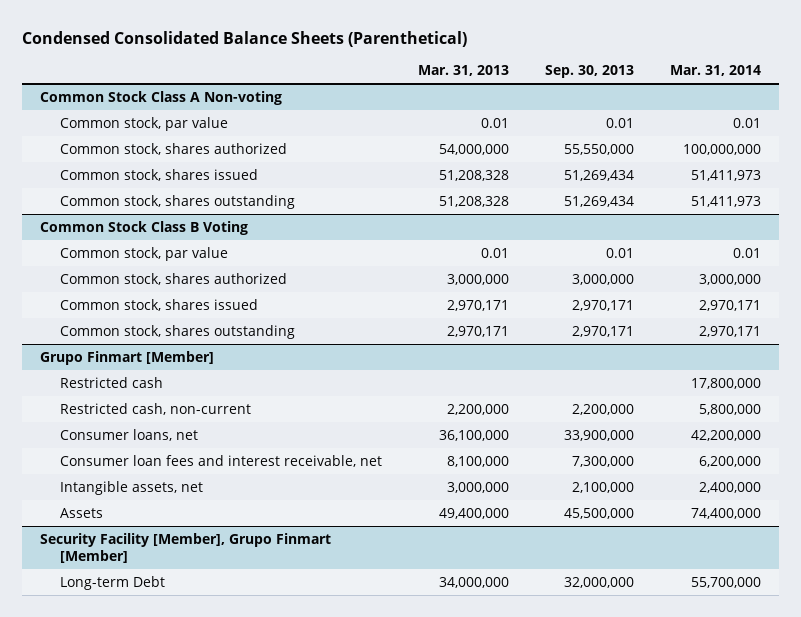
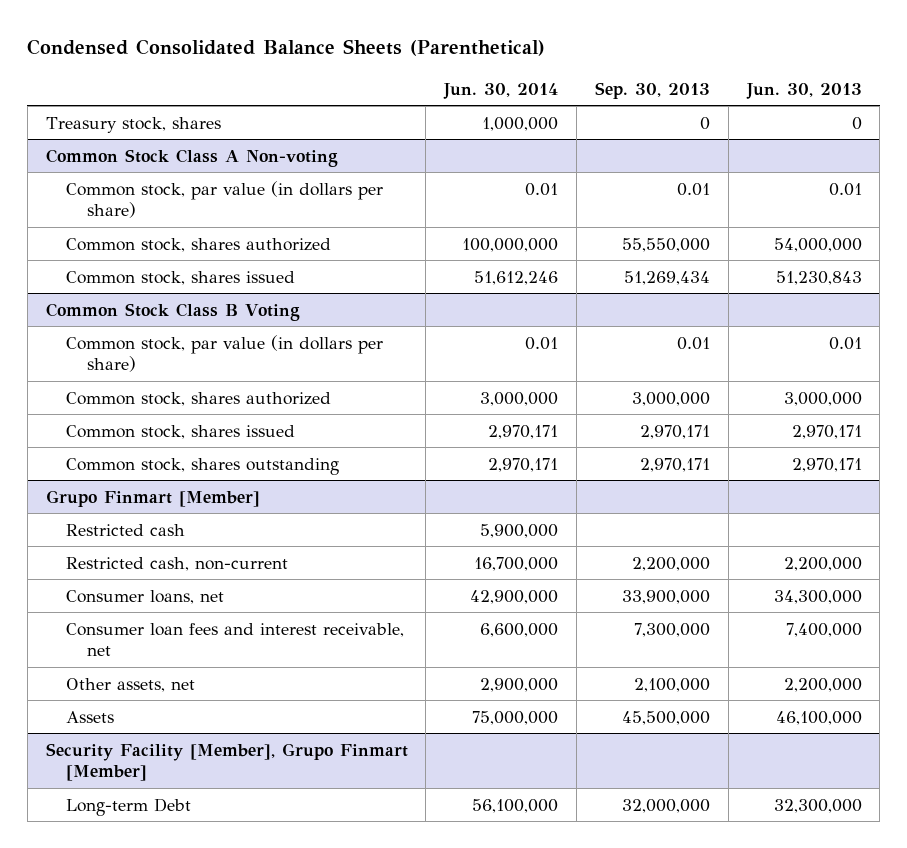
- | Mar. 31, 2013 | Sep. 30, 2013 | Mar. 31, 2014
+ | Jun. 30, 2014 | Sep. 30, 2013 | Jun. 30, 2013
+ Treasury stock, shares | 1,000,000 | 0 | 0
@ Common Stock Class A Non-voting
- Common stock, par value | 0.01 | 0.01 | 0.01
+ Common stock, par value (in dollars per share) | 0.01 | 0.01 | 0.01
- Common stock, shares outstanding | 51,208,328 | 51,269,434 | 51,411,973
@ Common Stock Class B Voting
- Common stock, par value | 0.01 | 0.01 | 0.01
+ Common stock, par value (in dollars per share) | 0.01 | 0.01 | 0.01
@ Grupo Finmart [Member]
- Intangible assets, net | 3,000,000 | 2,100,000 | 2,400,000
+ Other assets, net | 2,900,000 | 2,100,000 | 2,200,000

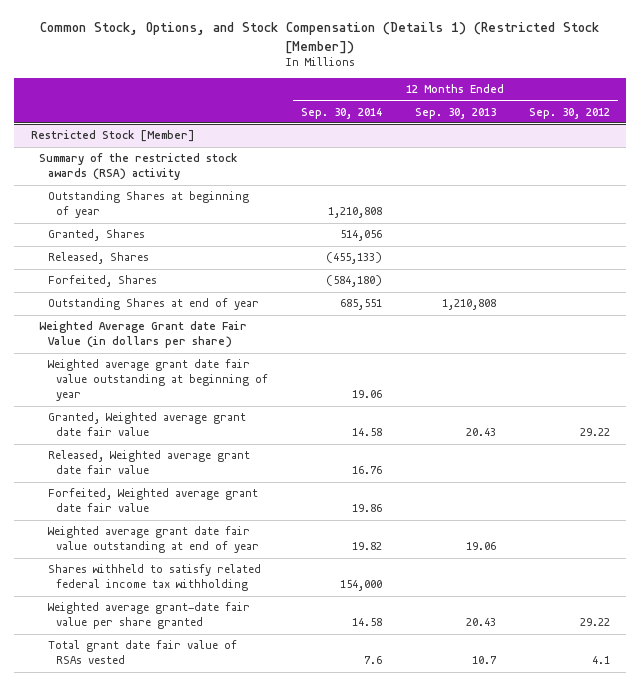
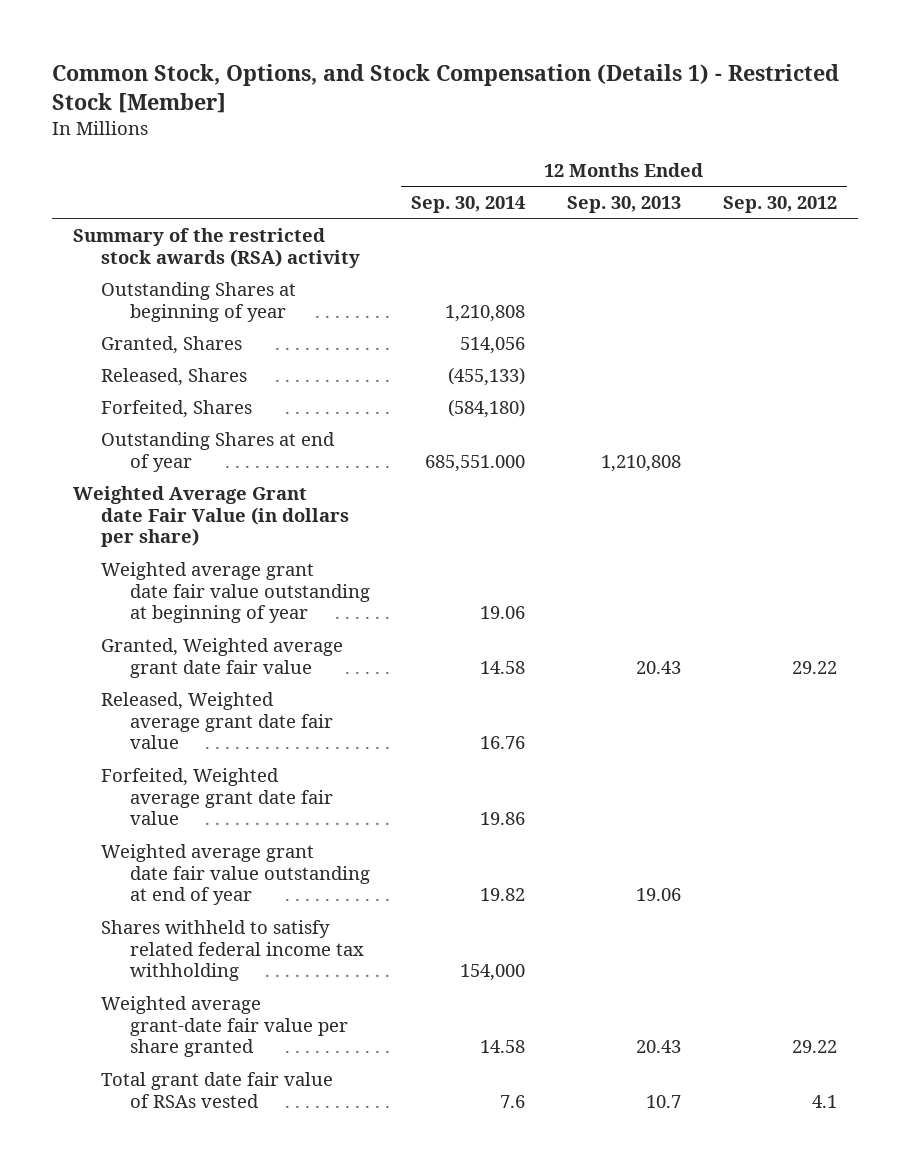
- Common Stock, Options, and Stock Compensation (Details 1) (Restricted Stock [Member])
+ Common Stock, Options, and Stock Compensation (Details 1) - Restricted Stock [Member]
- Restricted Stock [Member]
- Outstanding Shares at end of year | 685,551 | 1,210,808 |
+ Outstanding Shares at end of year | 685,551.000 | 1,210,808 |

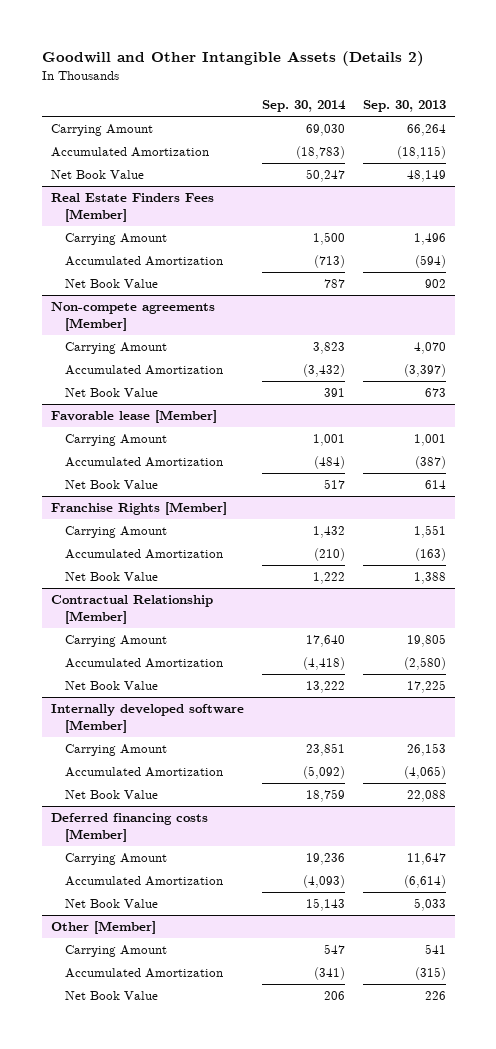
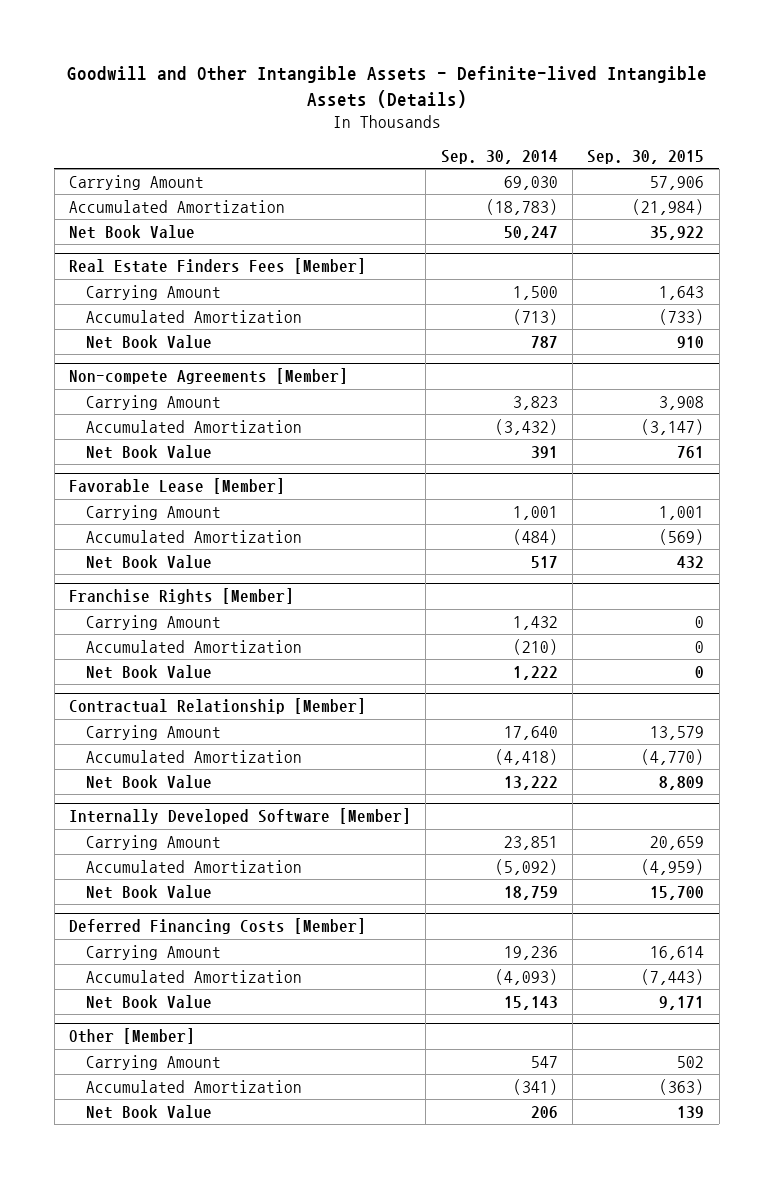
- Goodwill and Other Intangible Assets (Details 2)
+ Goodwill and Other Intangible Assets - Definite-lived Intangible Assets (Details)
- | Sep. 30, 2014 | Sep. 30, 2013
+ | Sep. 30, 2014 | Sep. 30, 2015
- Non-compete agreements [Member]
+ Non-compete Agreements [Member]
- Favorable lease [Member]
+ Favorable Lease [Member]
- Internally developed software [Member]
+ Internally Developed Software [Member]
- Deferred financing costs [Member]
+ Deferred Financing Costs [Member]

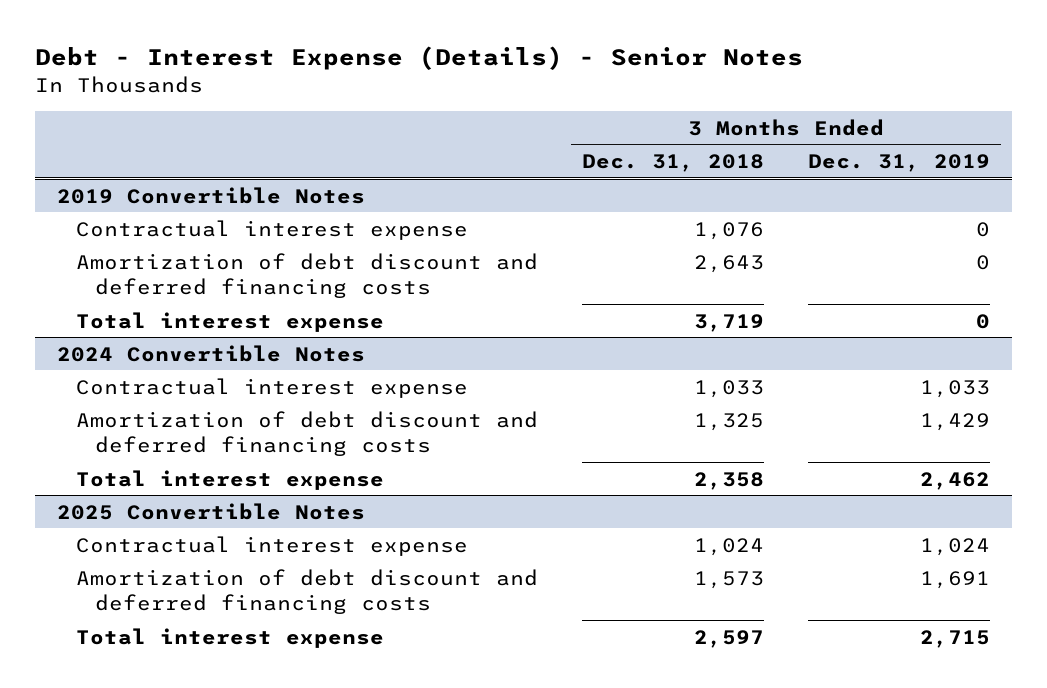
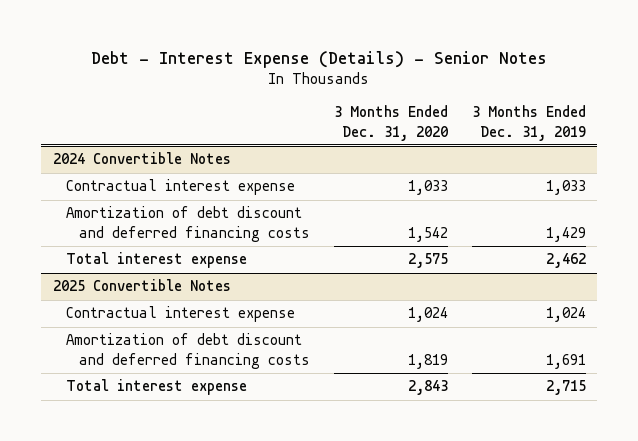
- | 3 Months Ended Dec. 31, 2018 | 3 Months Ended Dec. 31, 2019
+ | 3 Months Ended Dec. 31, 2020 | 3 Months Ended Dec. 31, 2019
- 2019 Convertible Notes
- Contractual interest expense | 1,076 | 0
- Amortization of debt discount and deferred financing costs | 2,643 | 0
- Total interest expense | 3,719 | 0

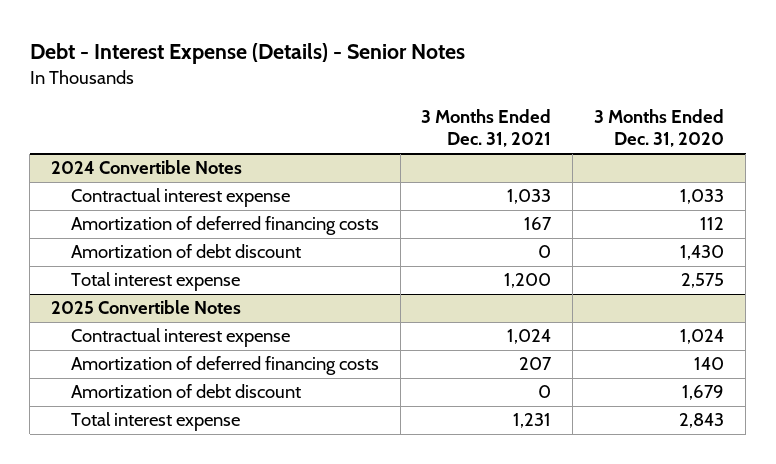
- | 3 Months Ended Dec. 31, 2020 | 3 Months Ended Dec. 31, 2019
+ | 3 Months Ended Dec. 31, 2021 | 3 Months Ended Dec. 31, 2020
@ 2024 Convertible Notes
- Amortization of debt discount and deferred financing costs | 1,542 | 1,429
+ Amortization of deferred financing costs | 167 | 112
+ Amortization of debt discount | 0 | 1,430
@ 2025 Convertible Notes
- Amortization of debt discount and deferred financing costs | 1,819 | 1,691
+ Amortization of deferred financing costs | 207 | 140
+ Amortization of debt discount | 0 | 1,679

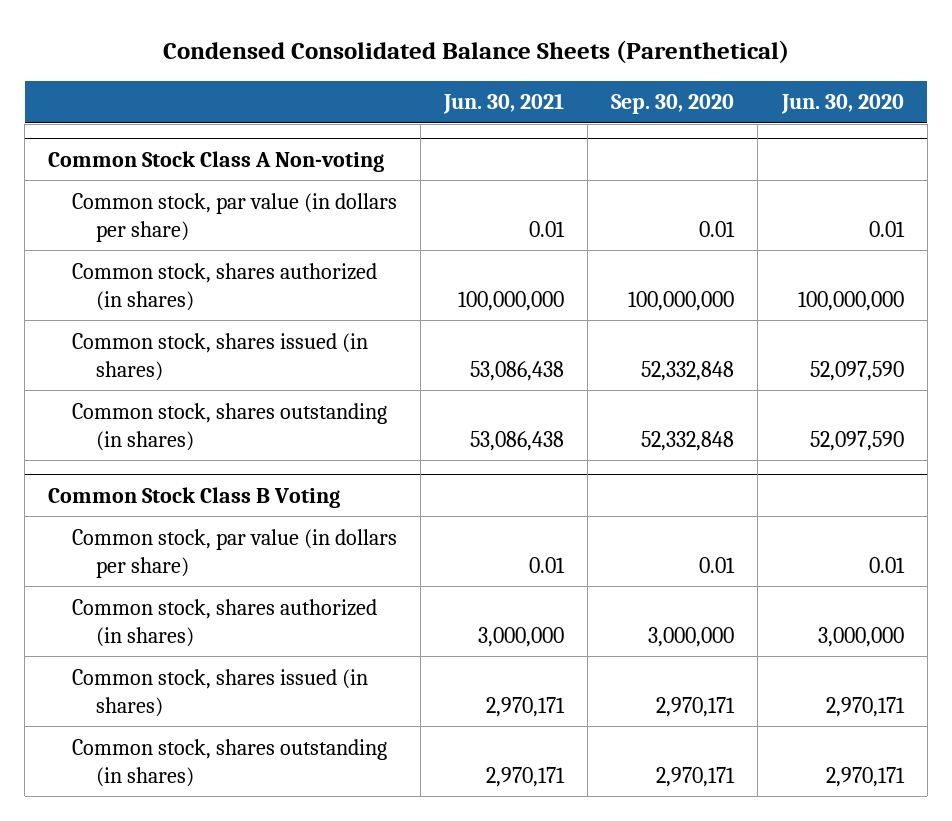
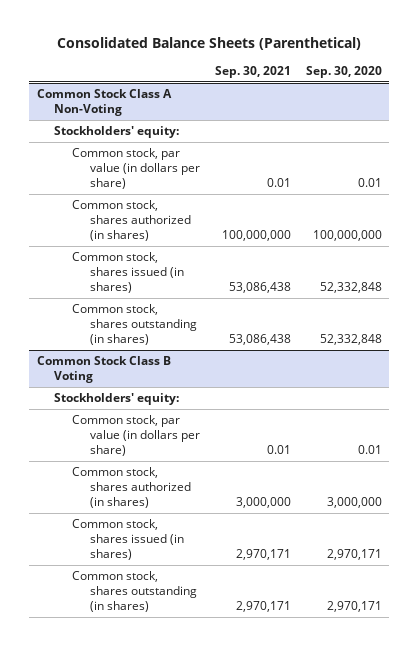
- Condensed Consolidated Balance Sheets (Parenthetical)
+ Consolidated Balance Sheets (Parenthetical)
- | Jun. 30, 2021 | Sep. 30, 2020 | Jun. 30, 2020
+ | Sep. 30, 2021 | Sep. 30, 2020
- Common Stock Class A Non-voting
+ Common Stock Class A Non-Voting
+ Stockholders' equity:
@ Common Stock Class B Voting
+ Stockholders' equity:

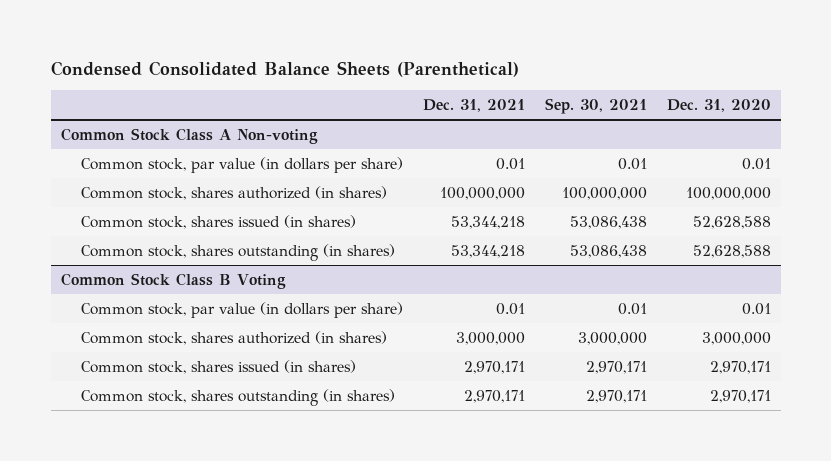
- Consolidated Balance Sheets (Parenthetical)
+ Condensed Consolidated Balance Sheets (Parenthetical)
- | Sep. 30, 2021 | Sep. 30, 2020
+ | Dec. 31, 2021 | Sep. 30, 2021 | Dec. 31, 2020
- Common Stock Class A Non-Voting
- Stockholders' equity:
+ Common Stock Class A Non-voting
@ Common Stock Class B Voting
- Stockholders' equity:

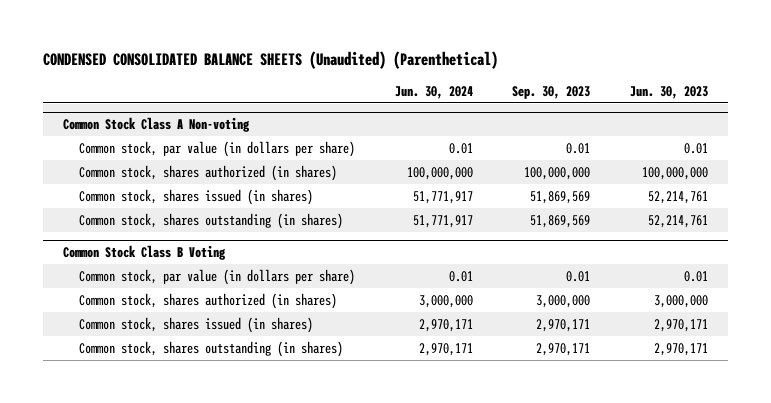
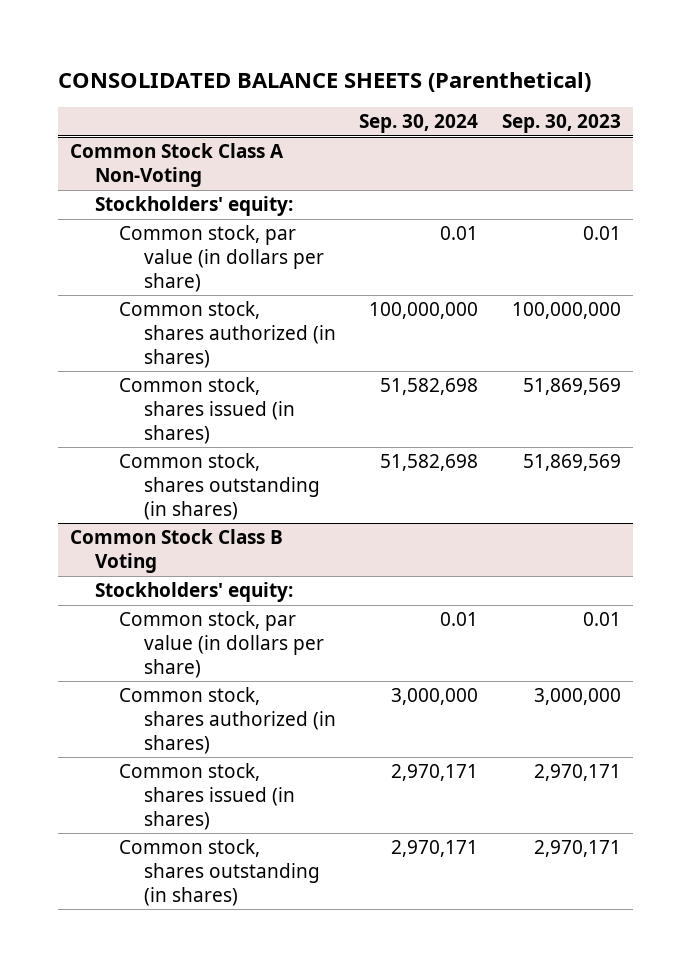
- CONDENSED CONSOLIDATED BALANCE SHEETS (Unaudited) (Parenthetical)
+ CONSOLIDATED BALANCE SHEETS (Parenthetical)
- | Jun. 30, 2024 | Sep. 30, 2023 | Jun. 30, 2023
+ | Sep. 30, 2024 | Sep. 30, 2023
- Common Stock Class A Non-voting
+ Common Stock Class A Non-Voting
+ Stockholders' equity:
@ Common Stock Class B Voting
+ Stockholders' equity:

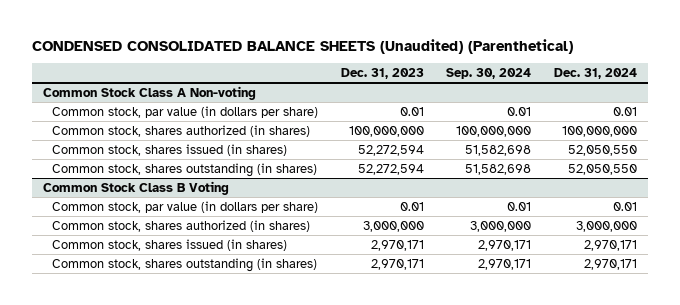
- CONSOLIDATED BALANCE SHEETS (Parenthetical)
+ CONDENSED CONSOLIDATED BALANCE SHEETS (Unaudited) (Parenthetical)
- | Sep. 30, 2024 | Sep. 30, 2023
+ | Dec. 31, 2023 | Sep. 30, 2024 | Dec. 31, 2024
- Common Stock Class A Non-Voting
- Stockholders' equity:
+ Common Stock Class A Non-voting
@ Common Stock Class B Voting
- Stockholders' equity:

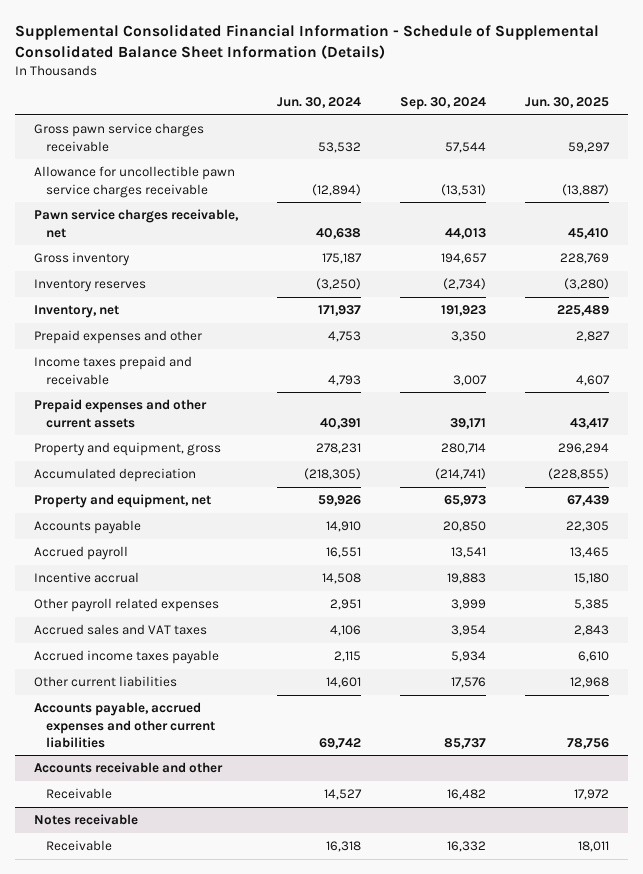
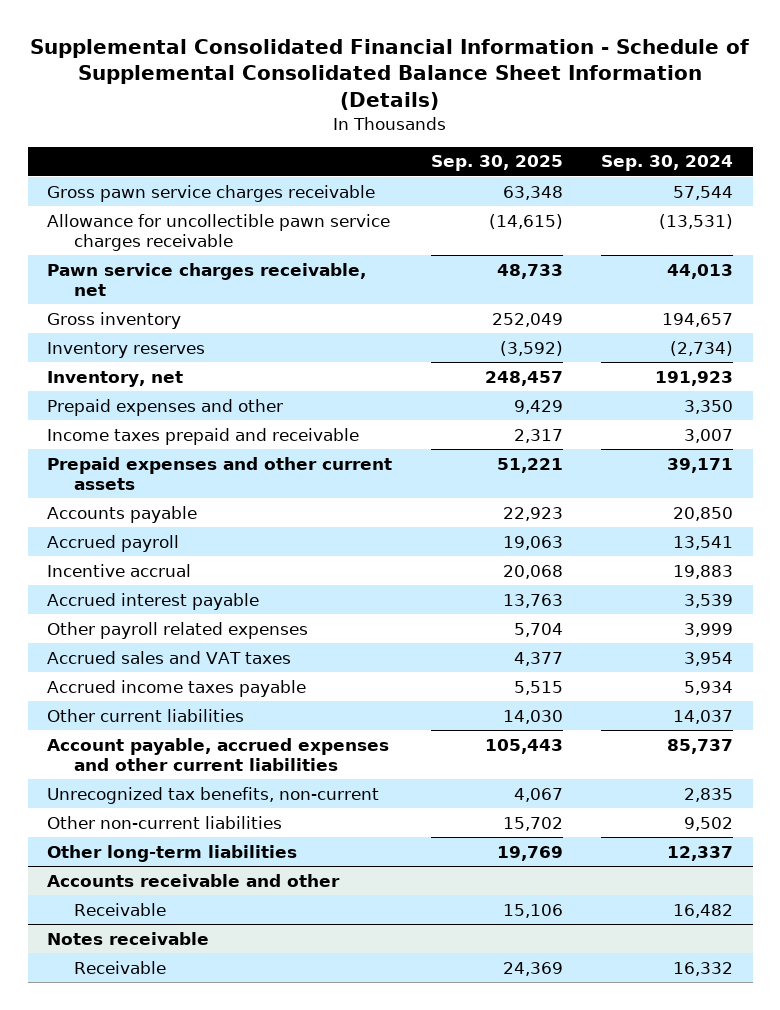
- | Jun. 30, 2024 | Sep. 30, 2024 | Jun. 30, 2025
+ | Sep. 30, 2025 | Sep. 30, 2024
- Property and equipment, gross | 278,231 | 280,714 | 296,294
- Accumulated depreciation | (218,305) | (214,741) | (228,855)
- Property and equipment, net | 59,926 | 65,973 | 67,439
+ Accrued interest payable | 13,763 | 3,539
- Other current liabilities | 14,601 | 17,576 | 12,968
- Accounts payable, accrued expenses and other current liabilities | 69,742 | 85,737 | 78,756
+ Other current liabilities | 14,030 | 14,037
+ Account payable, accrued expenses and other current liabilities | 105,443 | 85,737
+ Unrecognized tax benefits, non-current | 4,067 | 2,835
+ Other non-current liabilities | 15,702 | 9,502
+ Other long-term liabilities | 19,769 | 12,337

